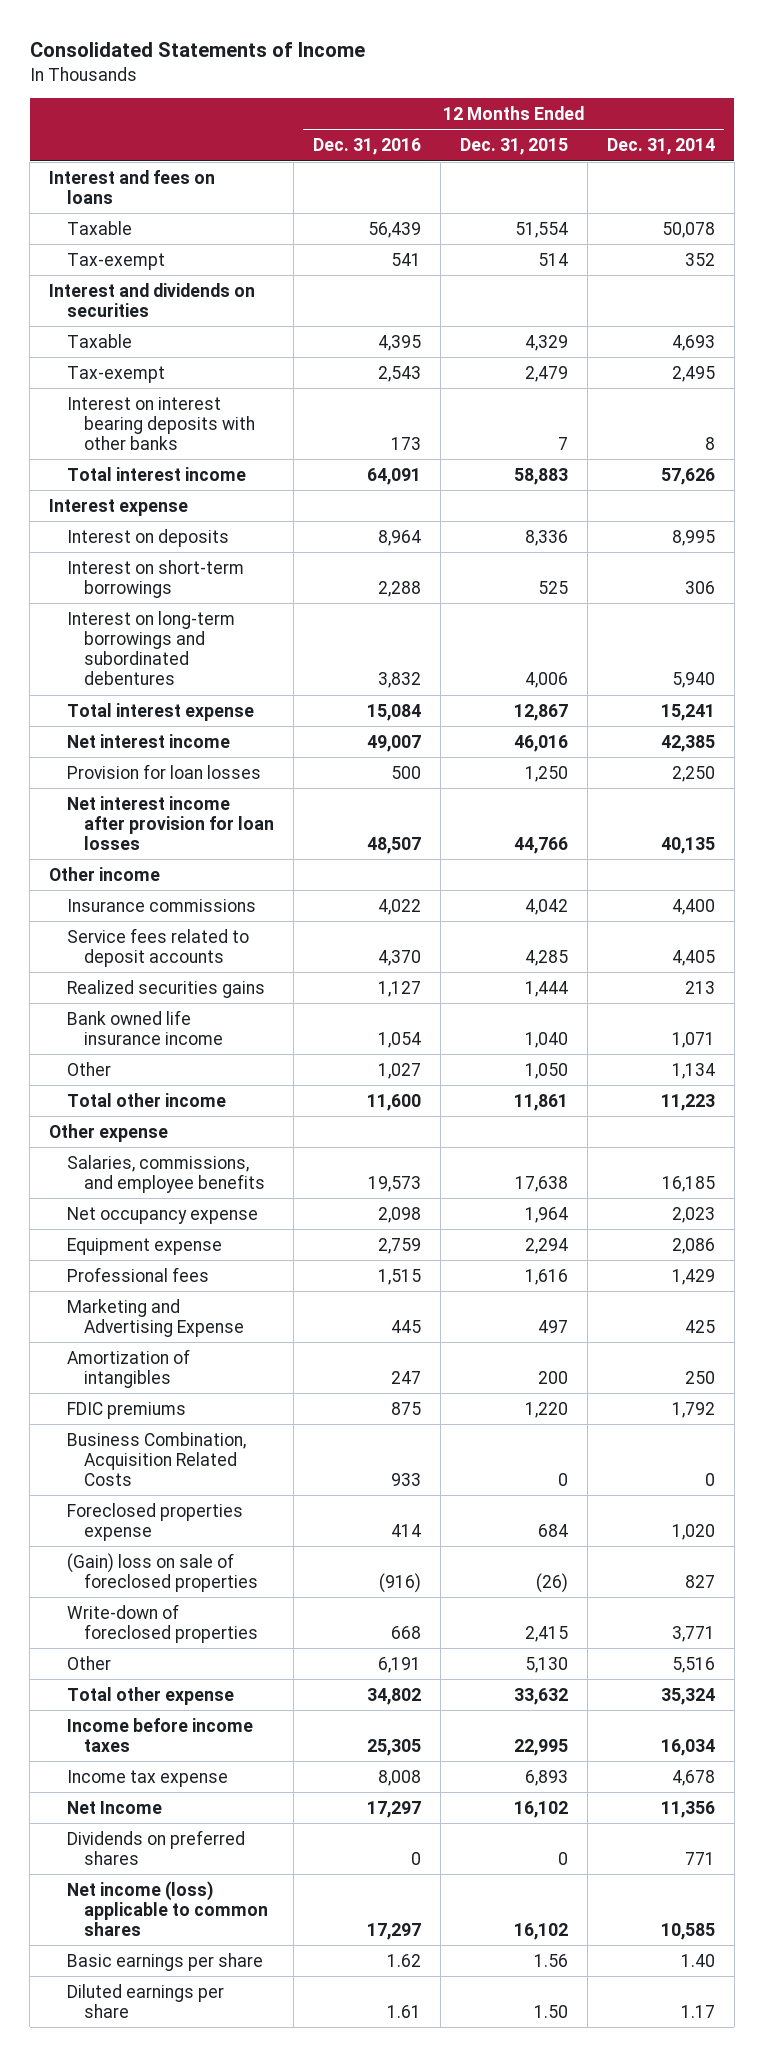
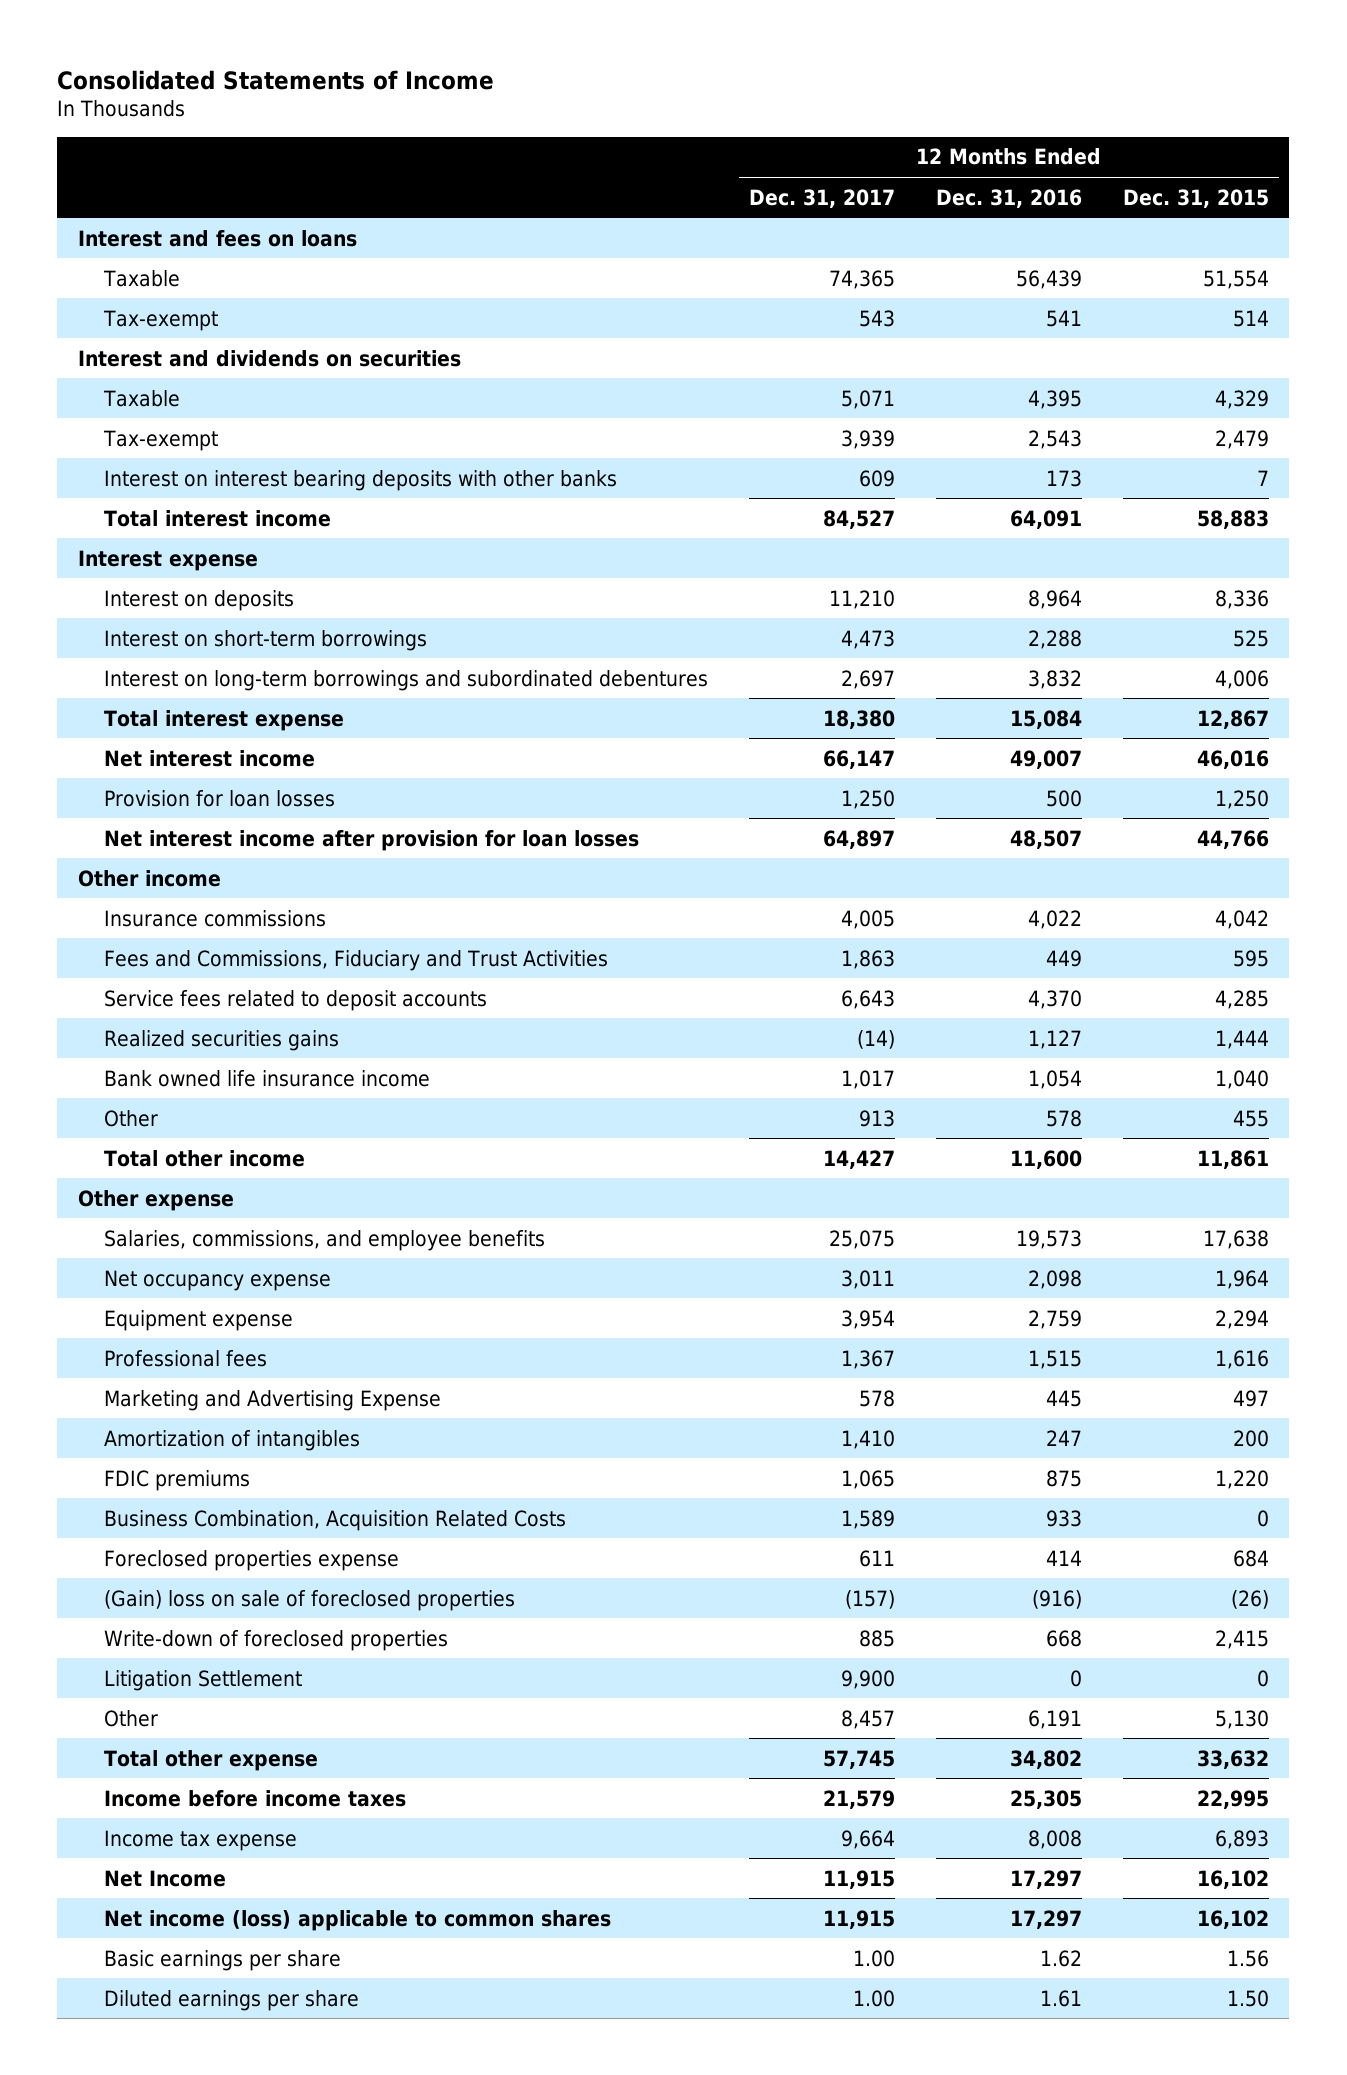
- | 12 Months Ended Dec. 31, 2016 | 12 Months Ended Dec. 31, 2015 | 12 Months Ended Dec. 31, 2014
+ | 12 Months Ended Dec. 31, 2017 | 12 Months Ended Dec. 31, 2016 | 12 Months Ended Dec. 31, 2015
+ Fees and Commissions, Fiduciary and Trust Activities | 1,863 | 449 | 595
- Other | 1,027 | 1,050 | 1,134
+ Other | 913 | 578 | 455
+ Litigation Settlement | 9,900 | 0 | 0
- Dividends on preferred shares | 0 | 0 | 771

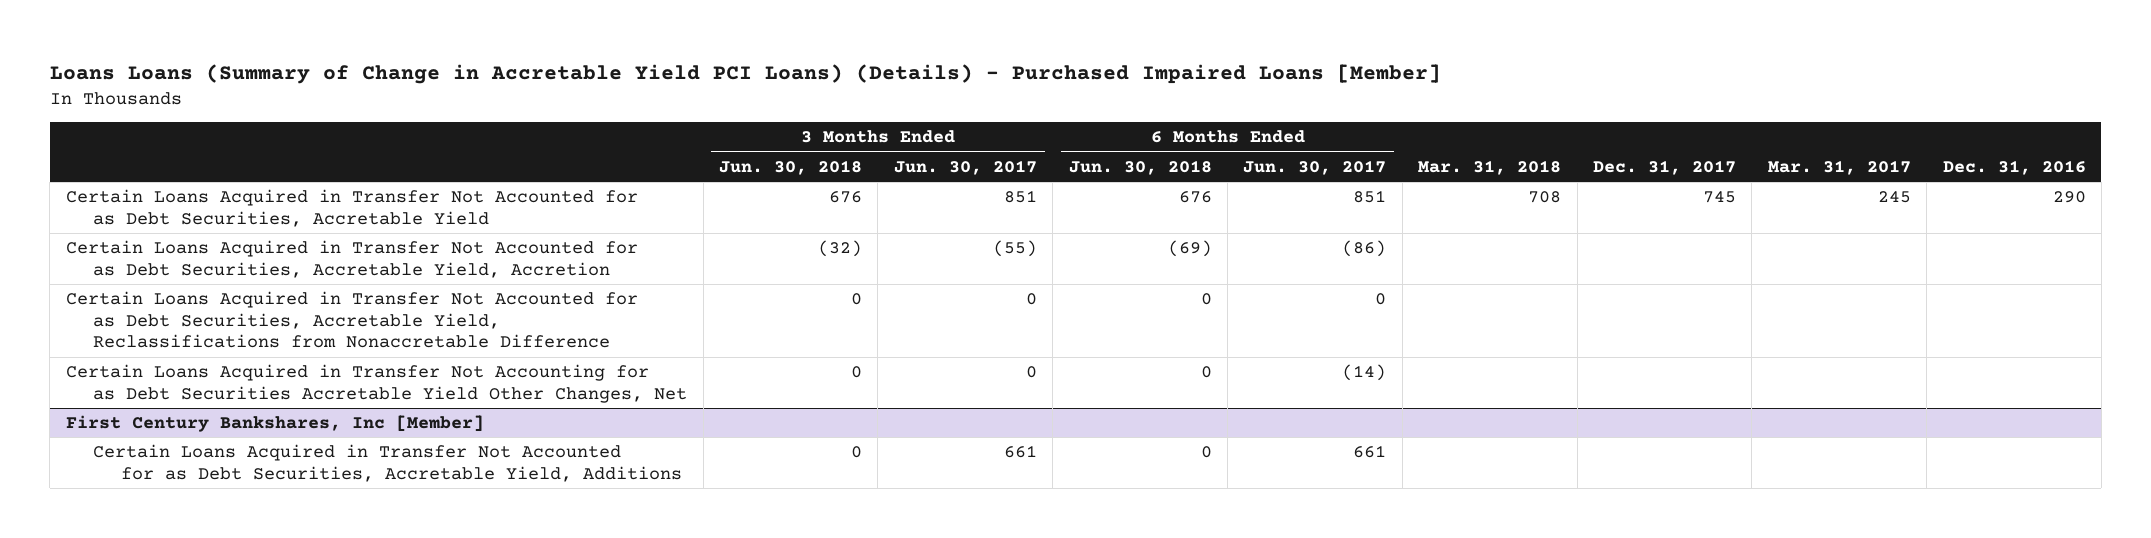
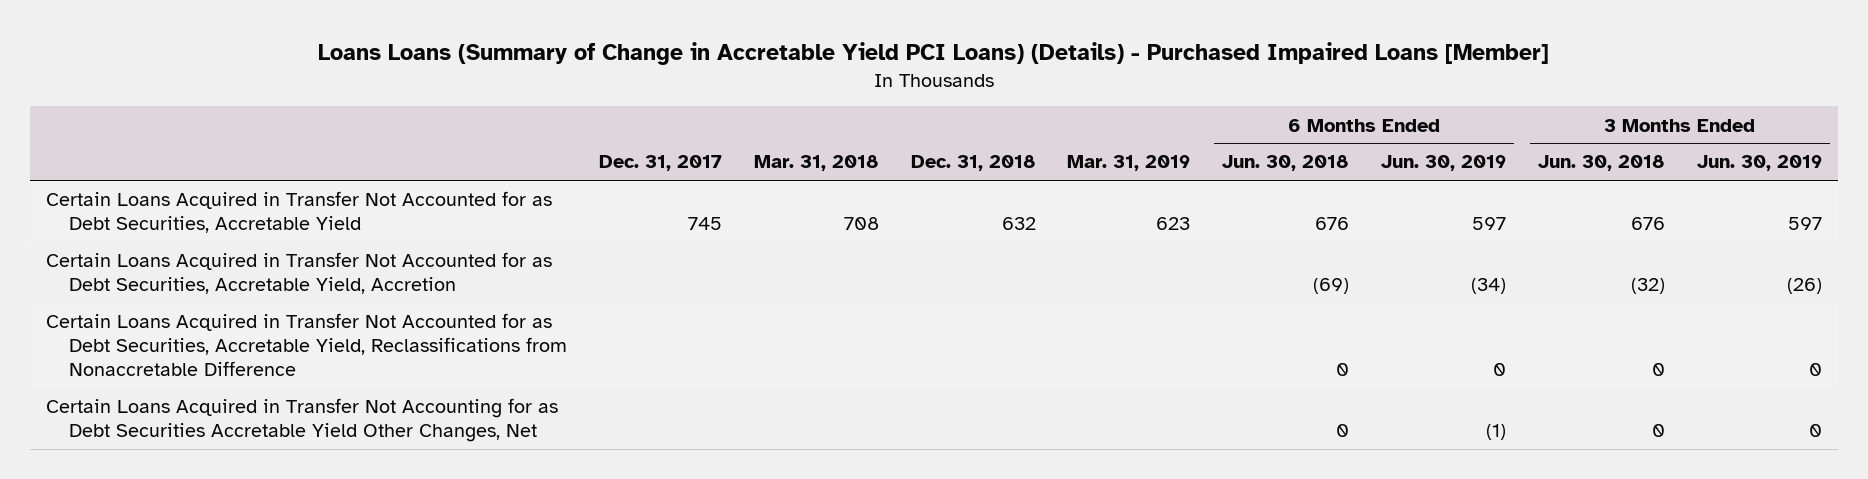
- | 3 Months Ended Jun. 30, 2018 | 3 Months Ended Jun. 30, 2017 | 6 Months Ended Jun. 30, 2018 | 6 Months Ended Jun. 30, 2017 | Mar. 31, 2018 | Dec. 31, 2017 | Mar. 31, 2017 | Dec. 31, 2016
+ | Dec. 31, 2017 | Mar. 31, 2018 | Dec. 31, 2018 | Mar. 31, 2019 | 6 Months Ended Jun. 30, 2018 | 6 Months Ended Jun. 30, 2019 | 3 Months Ended Jun. 30, 2018 | 3 Months Ended Jun. 30, 2019
- First Century Bankshares, Inc [Member]
- Certain Loans Acquired in Transfer Not Accounted for as Debt Securities, Accretable Yield, Additions | 0 | 661 | 0 | 661 | | | |

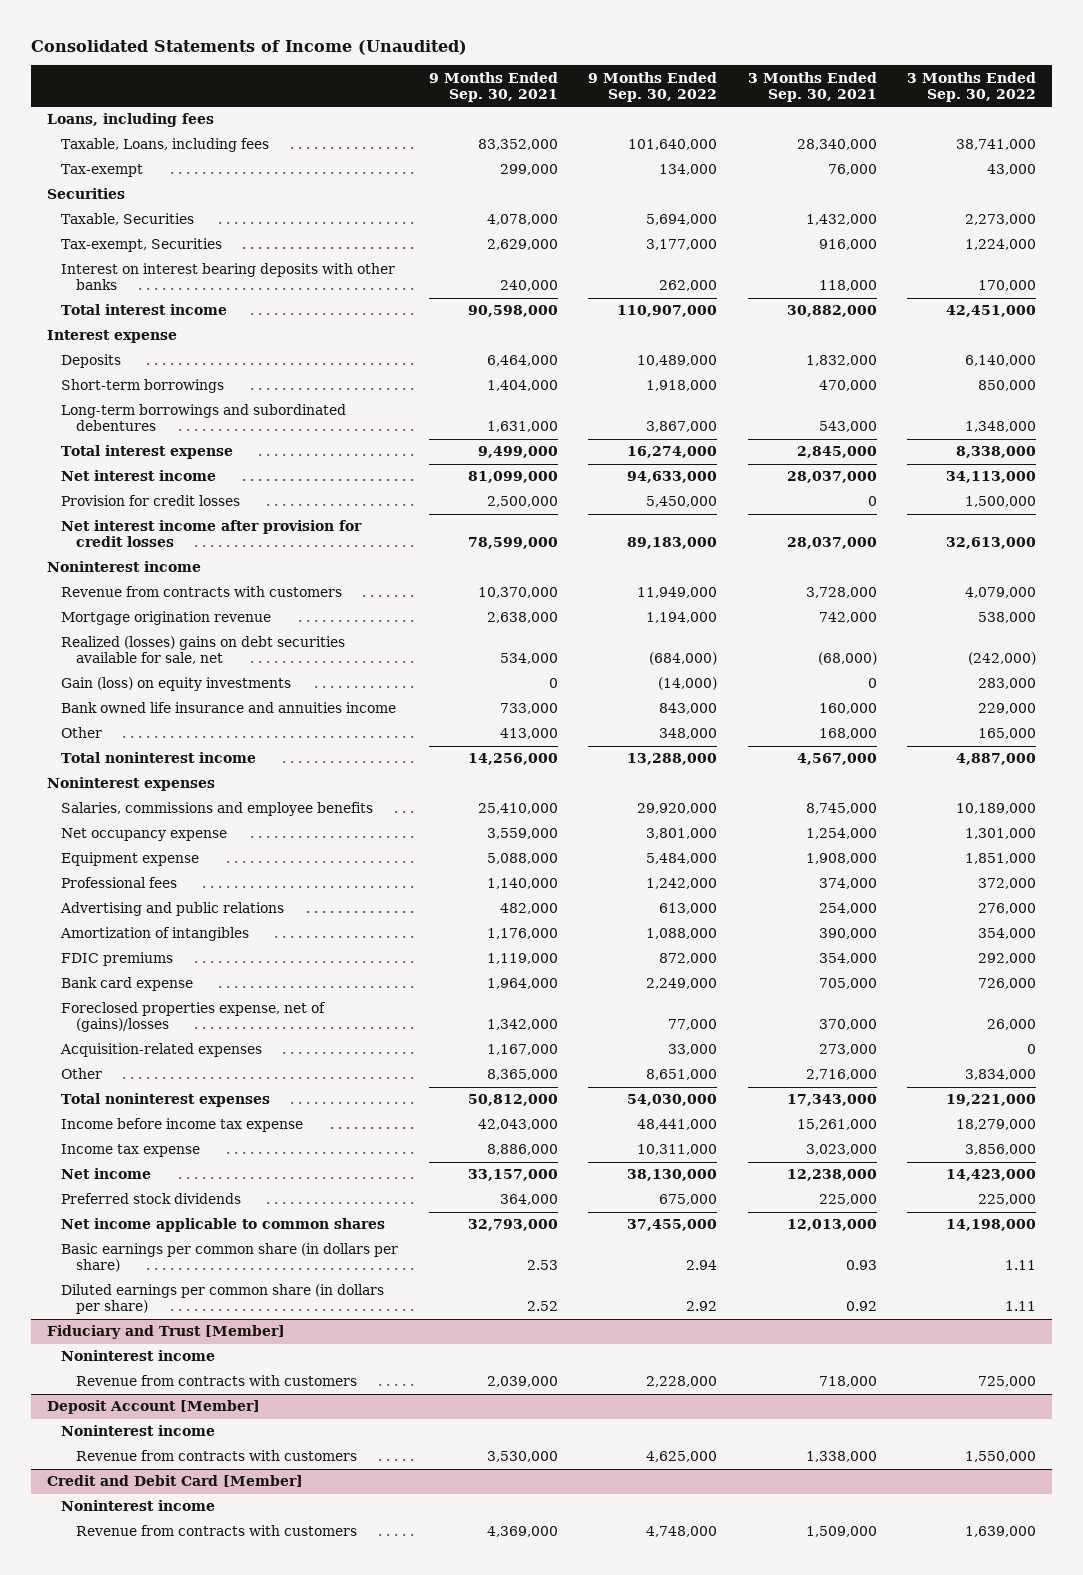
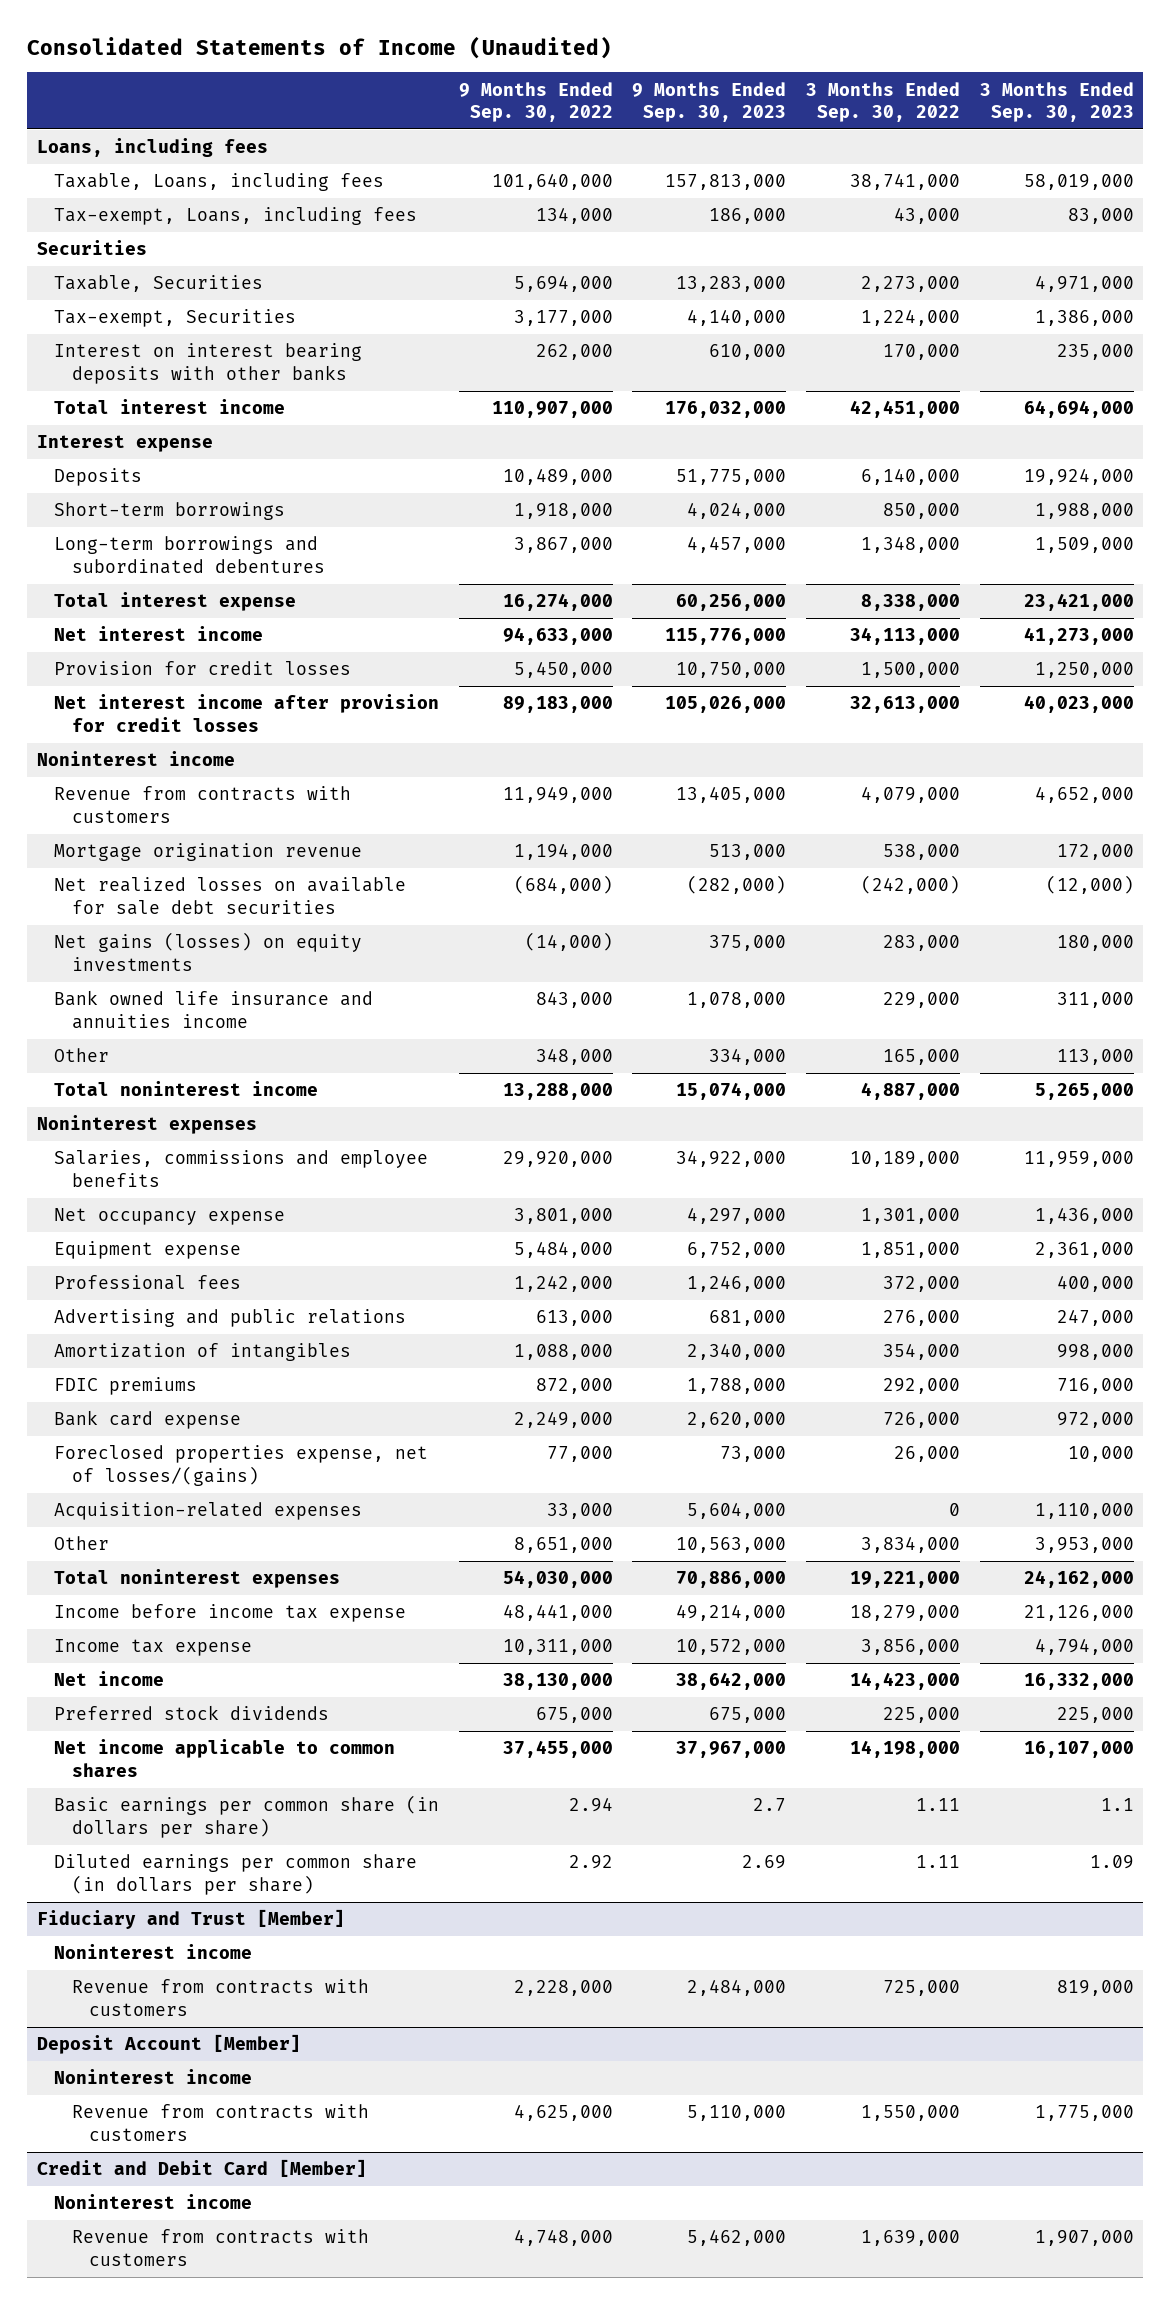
- | 9 Months Ended Sep. 30, 2021 | 9 Months Ended Sep. 30, 2022 | 3 Months Ended Sep. 30, 2021 | 3 Months Ended Sep. 30, 2022
+ | 9 Months Ended Sep. 30, 2022 | 9 Months Ended Sep. 30, 2023 | 3 Months Ended Sep. 30, 2022 | 3 Months Ended Sep. 30, 2023
- Tax-exempt | 299,000 | 134,000 | 76,000 | 43,000
+ Tax-exempt, Loans, including fees | 134,000 | 186,000 | 43,000 | 83,000
- Realized (losses) gains on debt securities available for sale, net | 534,000 | (684,000) | (68,000) | (242,000)
- Gain (loss) on equity investments | 0 | (14,000) | 0 | 283,000
+ Net realized losses on available for sale debt securities | (684,000) | (282,000) | (242,000) | (12,000)
+ Net gains (losses) on equity investments | (14,000) | 375,000 | 283,000 | 180,000
- Foreclosed properties expense, net of (gains)/losses | 1,342,000 | 77,000 | 370,000 | 26,000
+ Foreclosed properties expense, net of losses/(gains) | 77,000 | 73,000 | 26,000 | 10,000

